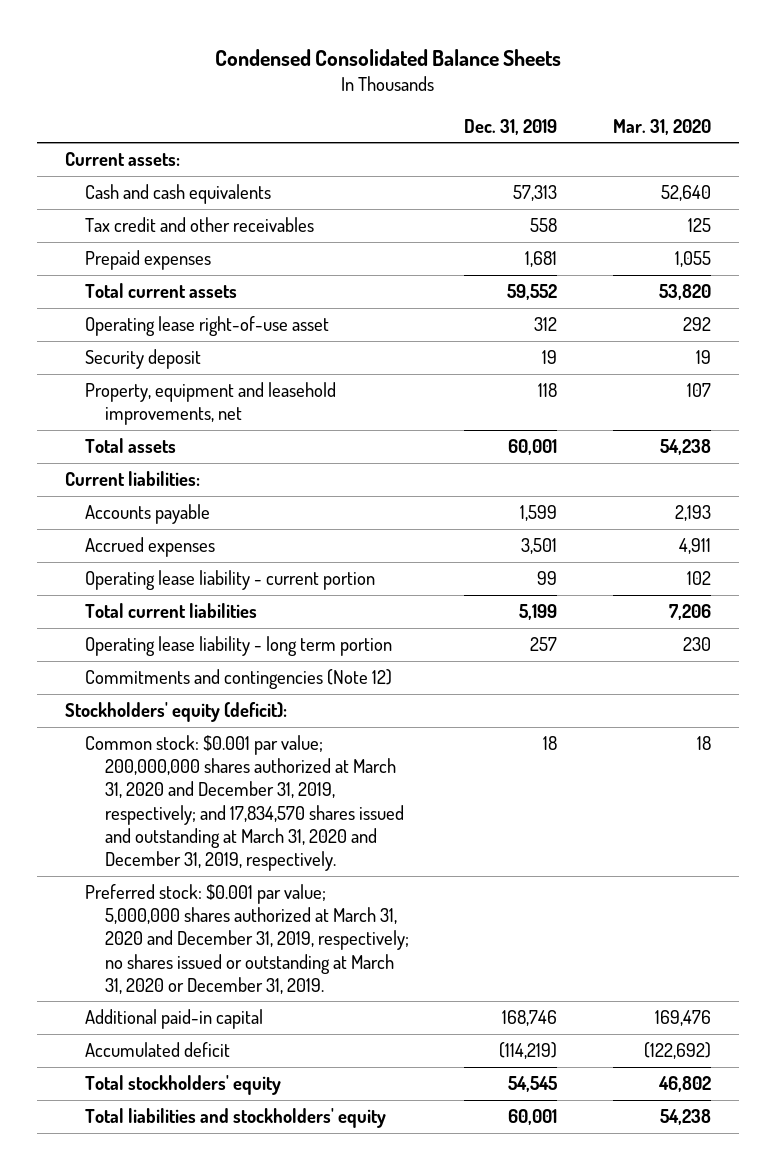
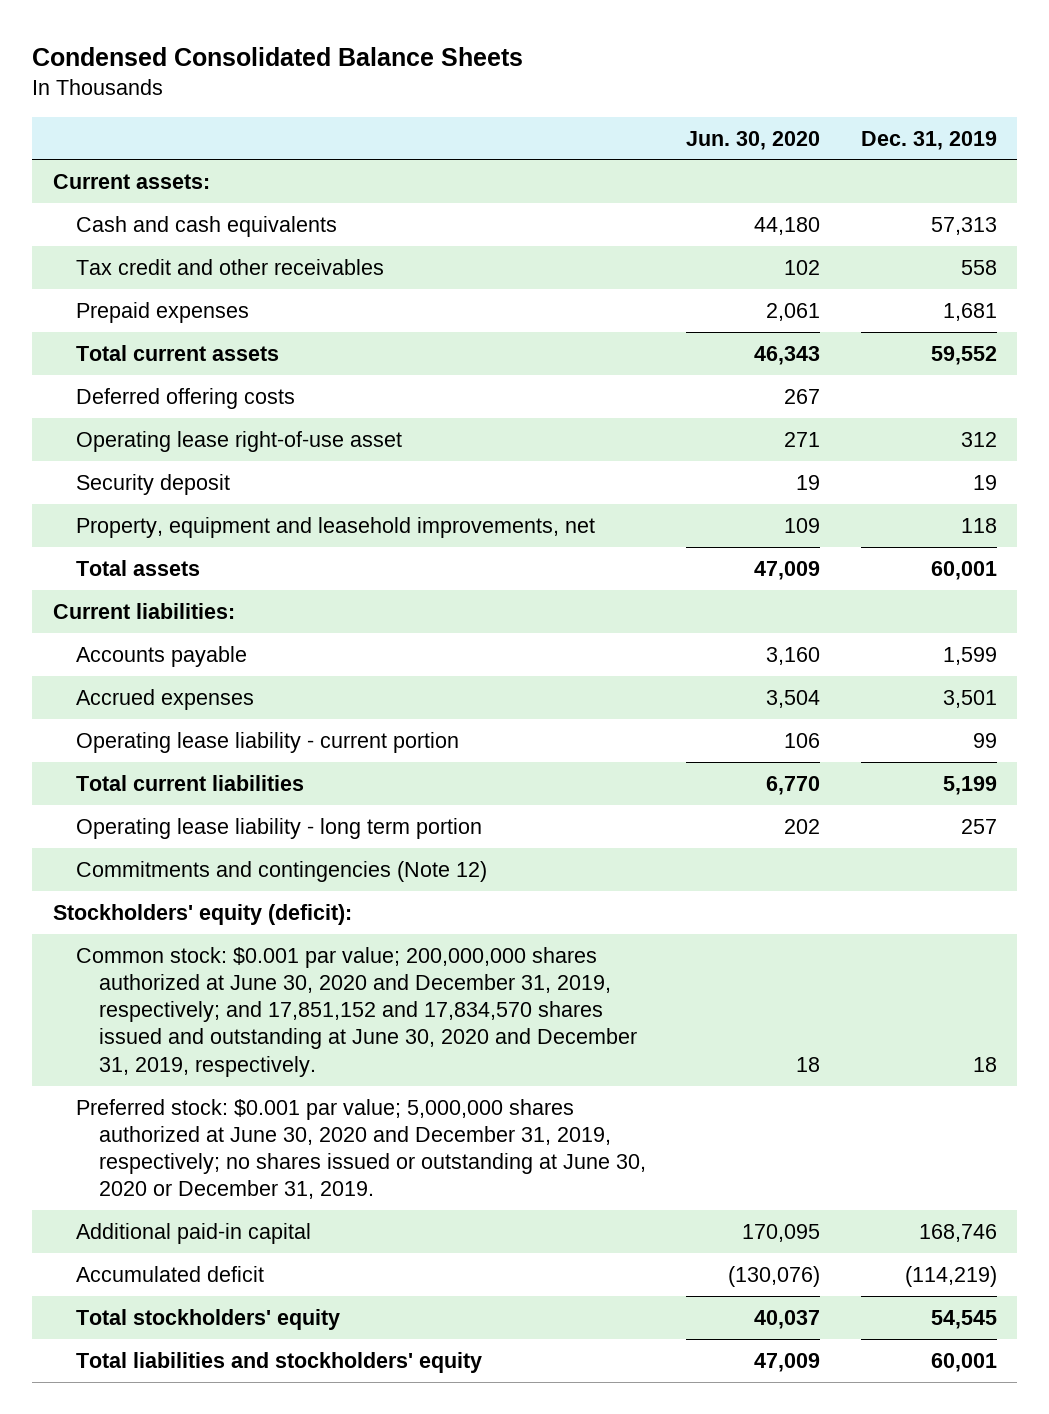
- | Dec. 31, 2019 | Mar. 31, 2020
+ | Jun. 30, 2020 | Dec. 31, 2019
+ Deferred offering costs | 267 |
- Common stock: $0.001 par value; 200,000,000 shares authorized at March 31, 2020 and December 31, 2019, respectively; and 17,834,570 shares issued and outstanding at March 31, 2020 and December 31, 2019, respectively. | 18 | 18
- Preferred stock: $0.001 par value; 5,000,000 shares authorized at March 31, 2020 and December 31, 2019, respectively; no shares issued or outstanding at March 31, 2020 or December 31, 2019.
+ Common stock: $0.001 par value; 200,000,000 shares authorized at June 30, 2020 and December 31, 2019, respectively; and 17,851,152 and 17,834,570 shares issued and outstanding at June 30, 2020 and December 31, 2019, respectively. | 18 | 18
+ Preferred stock: $0.001 par value; 5,000,000 shares authorized at June 30, 2020 and December 31, 2019, respectively; no shares issued or outstanding at June 30, 2020 or December 31, 2019.

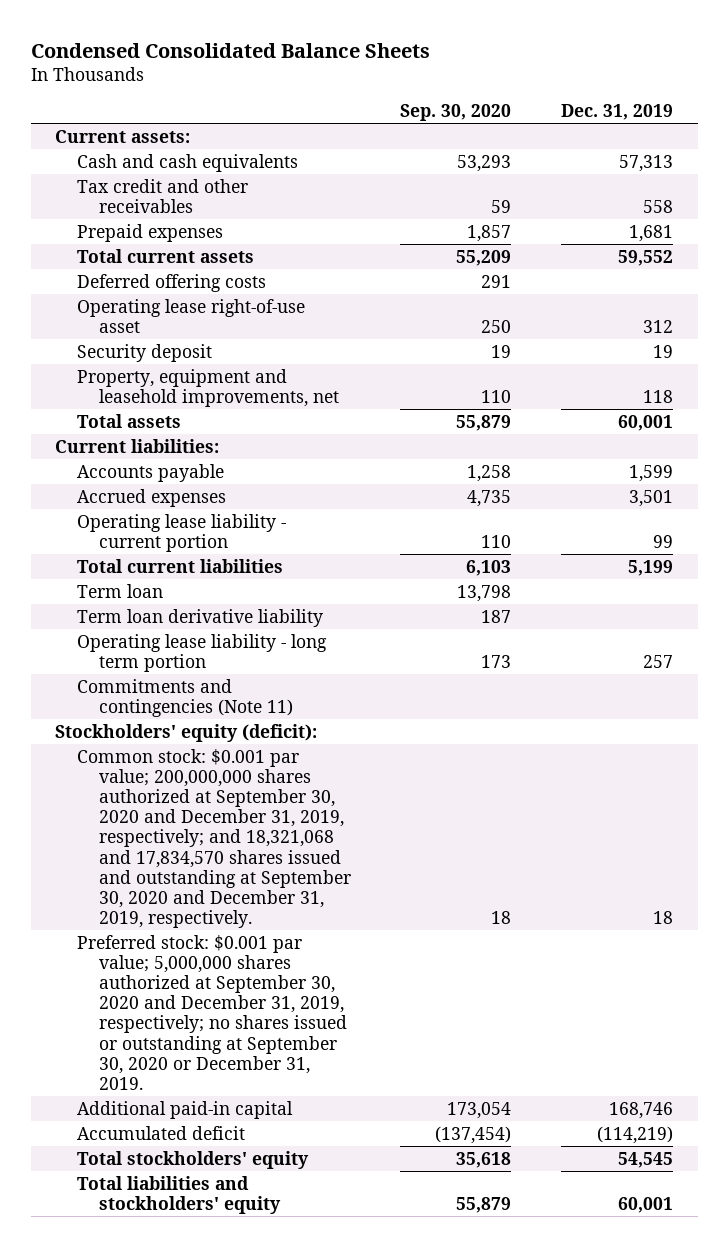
- | Jun. 30, 2020 | Dec. 31, 2019
+ | Sep. 30, 2020 | Dec. 31, 2019
+ Term loan | 13,798 |
+ Term loan derivative liability | 187 |
- Commitments and contingencies (Note 12)
+ Commitments and contingencies (Note 11)
- Common stock: $0.001 par value; 200,000,000 shares authorized at June 30, 2020 and December 31, 2019, respectively; and 17,851,152 and 17,834,570 shares issued and outstanding at June 30, 2020 and December 31, 2019, respectively. | 18 | 18
- Preferred stock: $0.001 par value; 5,000,000 shares authorized at June 30, 2020 and December 31, 2019, respectively; no shares issued or outstanding at June 30, 2020 or December 31, 2019.
+ Common stock: $0.001 par value; 200,000,000 shares authorized at September 30, 2020 and December 31, 2019, respectively; and 18,321,068 and 17,834,570 shares issued and outstanding at September 30, 2020 and December 31, 2019, respectively. | 18 | 18
+ Preferred stock: $0.001 par value; 5,000,000 shares authorized at September 30, 2020 and December 31, 2019, respectively; no shares issued or outstanding at September 30, 2020 or December 31, 2019.

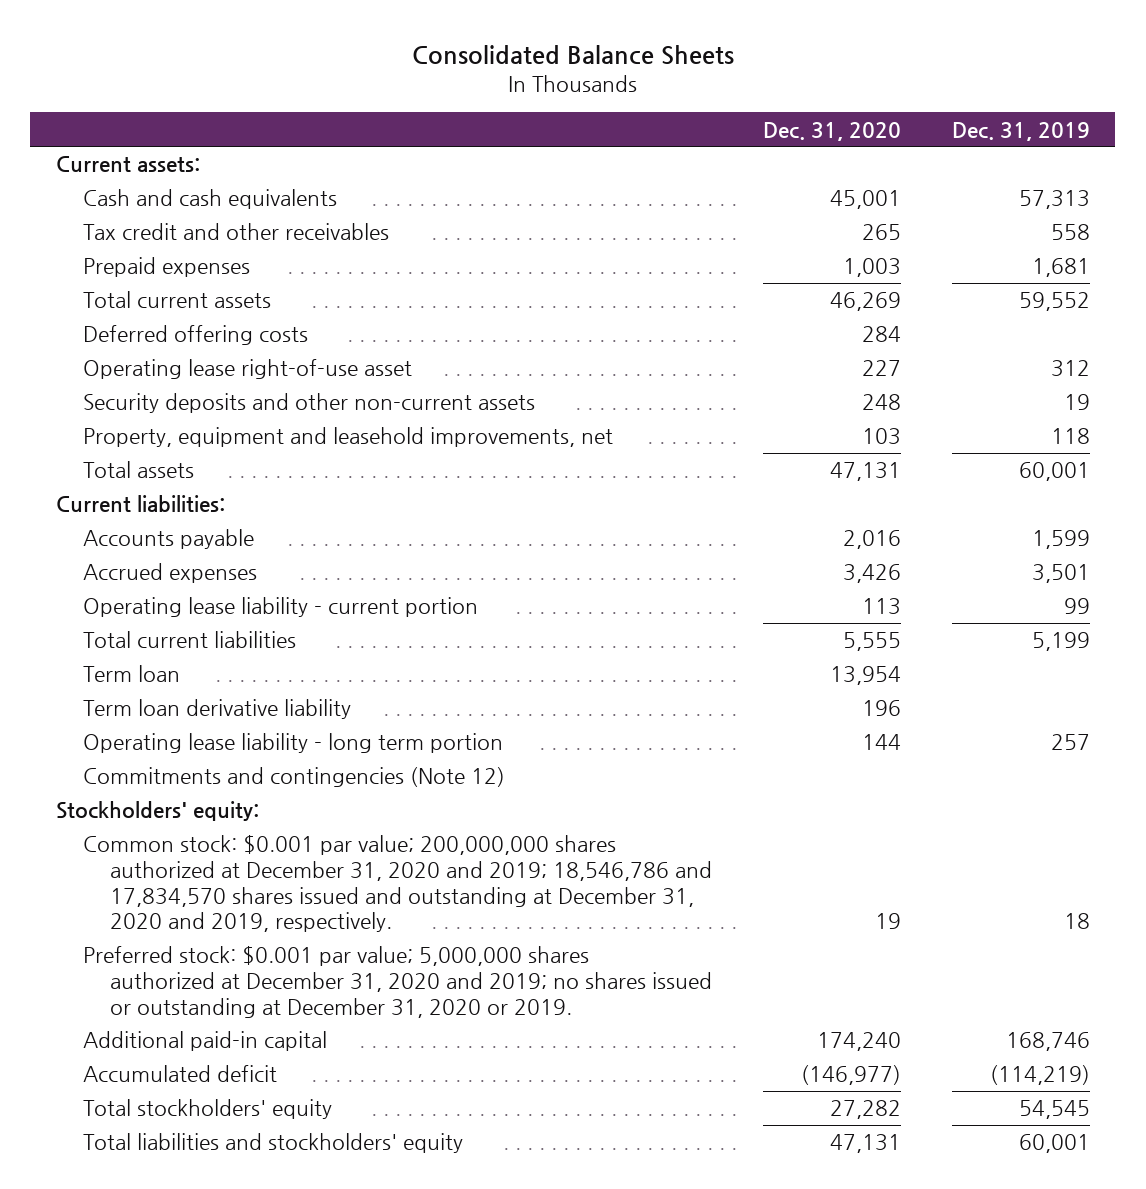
- Condensed Consolidated Balance Sheets
+ Consolidated Balance Sheets
- | Sep. 30, 2020 | Dec. 31, 2019
+ | Dec. 31, 2020 | Dec. 31, 2019
- Security deposit | 19 | 19
+ Security deposits and other non-current assets | 248 | 19
- Commitments and contingencies (Note 11)
- Stockholders' equity (deficit):
- Common stock: $0.001 par value; 200,000,000 shares authorized at September 30, 2020 and December 31, 2019, respectively; and 18,321,068 and 17,834,570 shares issued and outstanding at September 30, 2020 and December 31, 2019, respectively. | 18 | 18
- Preferred stock: $0.001 par value; 5,000,000 shares authorized at September 30, 2020 and December 31, 2019, respectively; no shares issued or outstanding at September 30, 2020 or December 31, 2019.
+ Commitments and contingencies (Note 12)
+ Stockholders' equity:
+ Common stock: $0.001 par value; 200,000,000 shares authorized at December 31, 2020 and 2019; 18,546,786 and 17,834,570 shares issued and outstanding at December 31, 2020 and 2019, respectively. | 19 | 18
+ Preferred stock: $0.001 par value; 5,000,000 shares authorized at December 31, 2020 and 2019; no shares issued or outstanding at December 31, 2020 or 2019.

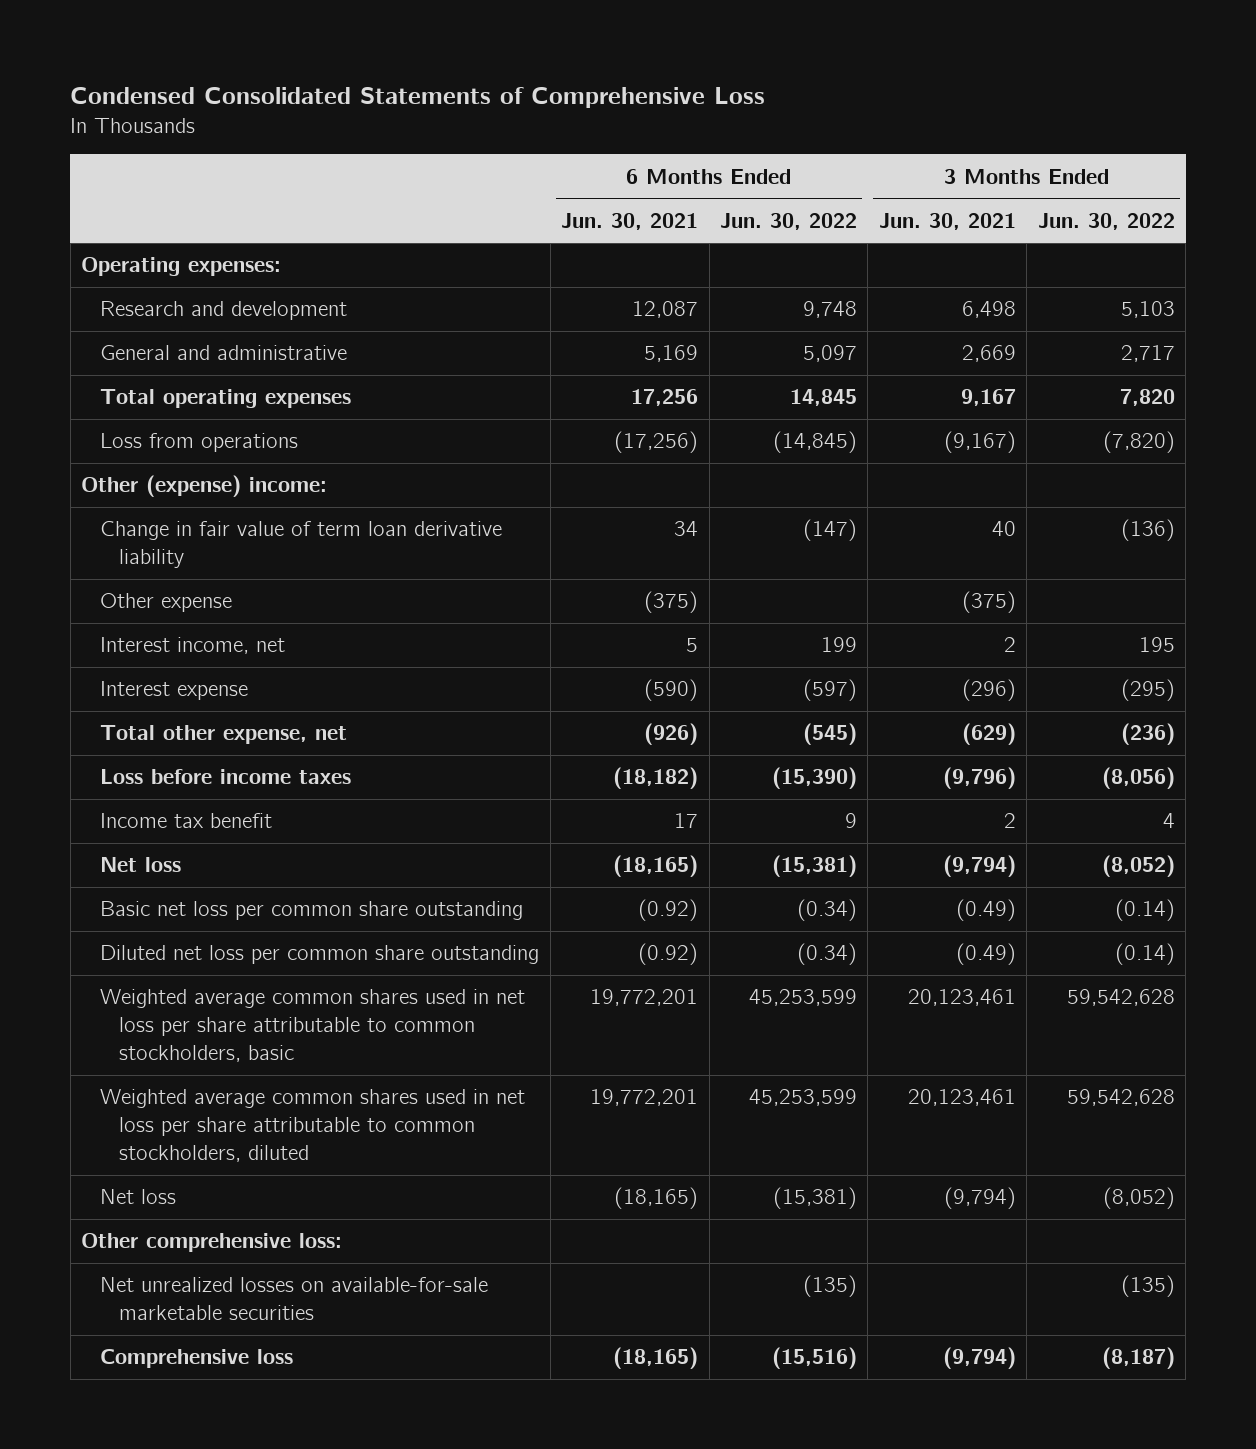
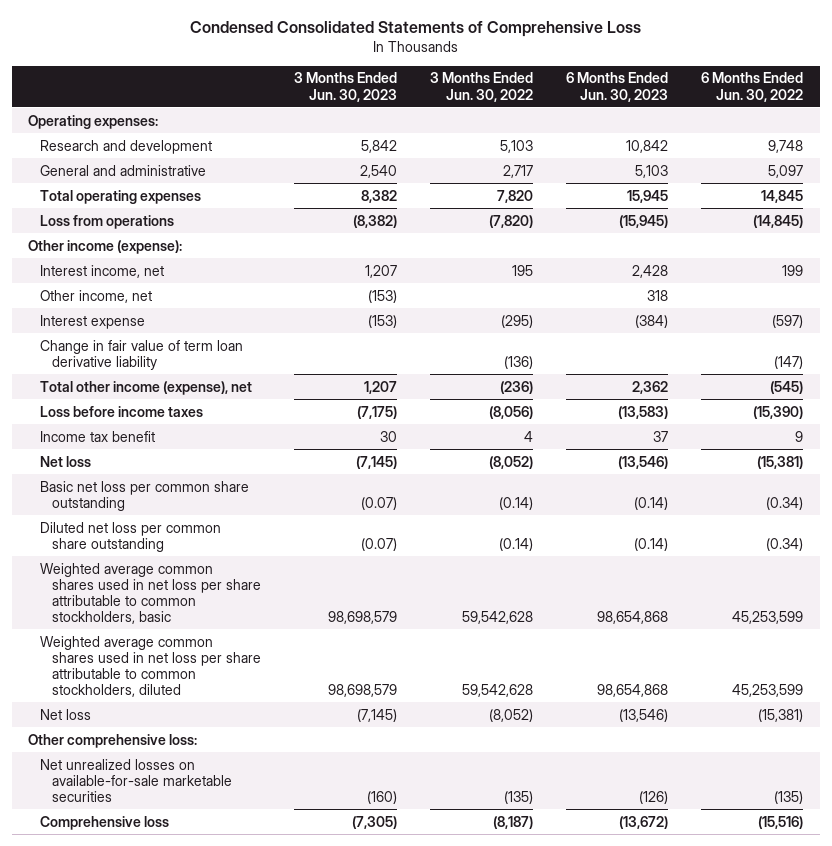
- | 6 Months Ended Jun. 30, 2021 | 6 Months Ended Jun. 30, 2022 | 3 Months Ended Jun. 30, 2021 | 3 Months Ended Jun. 30, 2022
+ | 3 Months Ended Jun. 30, 2023 | 3 Months Ended Jun. 30, 2022 | 6 Months Ended Jun. 30, 2023 | 6 Months Ended Jun. 30, 2022
- Other (expense) income:
- Other expense | (375) | | (375) |
+ Other income (expense):
+ Other income, net | (153) | | 318 |
- Total other expense, net | (926) | (545) | (629) | (236)
moved down: Change in fair value of term loan derivative liability | | (136) | | (147)
+ Total other income (expense), net | 1,207 | (236) | 2,362 | (545)

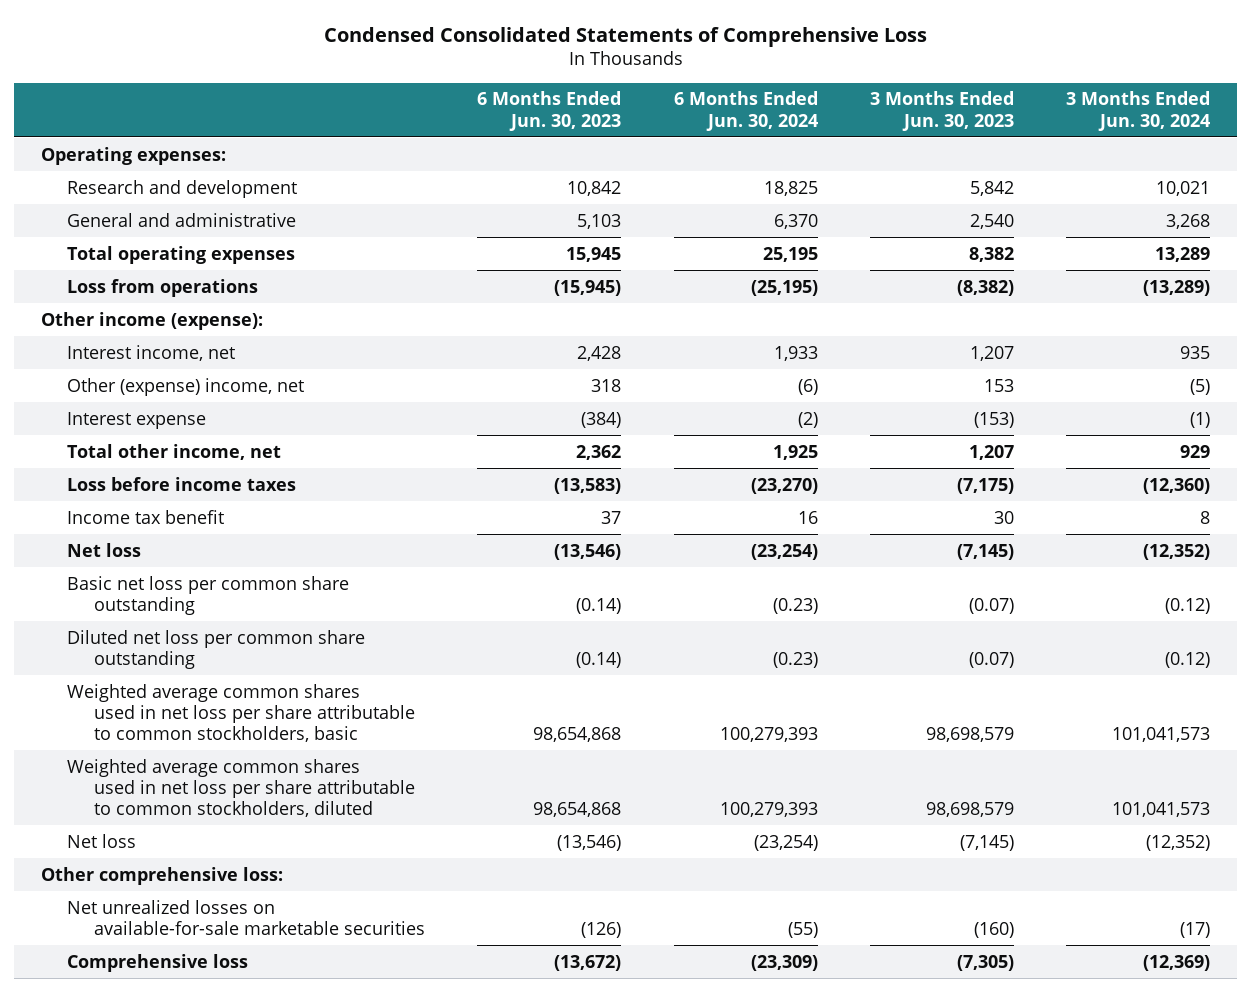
- | 3 Months Ended Jun. 30, 2023 | 3 Months Ended Jun. 30, 2022 | 6 Months Ended Jun. 30, 2023 | 6 Months Ended Jun. 30, 2022
+ | 6 Months Ended Jun. 30, 2023 | 6 Months Ended Jun. 30, 2024 | 3 Months Ended Jun. 30, 2023 | 3 Months Ended Jun. 30, 2024
- Other income, net | (153) | | 318 |
+ Other (expense) income, net | 318 | (6) | 153 | (5)
- Change in fair value of term loan derivative liability | | (136) | | (147)
- Total other income (expense), net | 1,207 | (236) | 2,362 | (545)
+ Total other income, net | 2,362 | 1,925 | 1,207 | 929

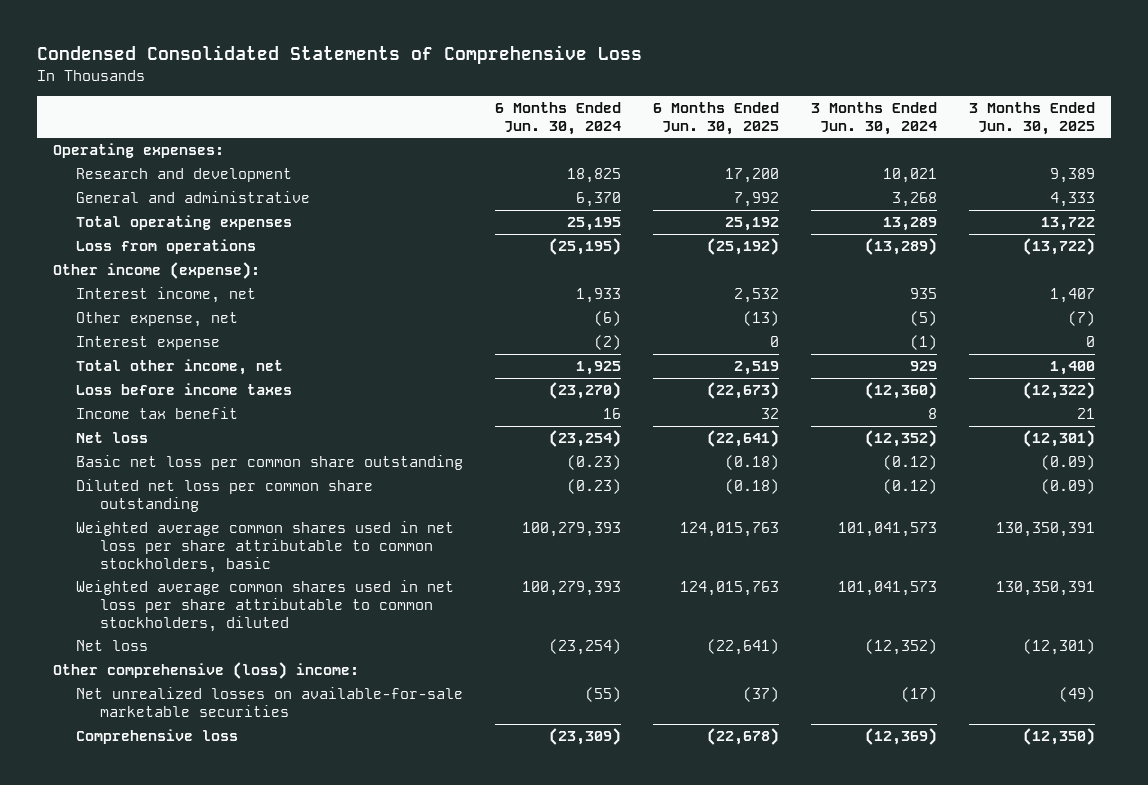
- | 6 Months Ended Jun. 30, 2023 | 6 Months Ended Jun. 30, 2024 | 3 Months Ended Jun. 30, 2023 | 3 Months Ended Jun. 30, 2024
+ | 6 Months Ended Jun. 30, 2024 | 6 Months Ended Jun. 30, 2025 | 3 Months Ended Jun. 30, 2024 | 3 Months Ended Jun. 30, 2025
- Other (expense) income, net | 318 | (6) | 153 | (5)
+ Other expense, net | (6) | (13) | (5) | (7)
- Other comprehensive loss:
+ Other comprehensive (loss) income:

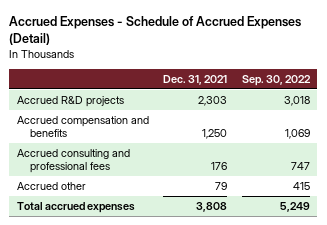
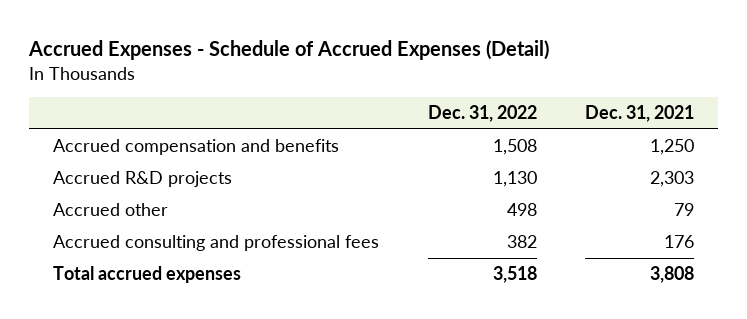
- | Dec. 31, 2021 | Sep. 30, 2022
+ | Dec. 31, 2022 | Dec. 31, 2021
moved down: Accrued R&D projects | 1,130 | 2,303
moved down: Accrued consulting and professional fees | 382 | 176

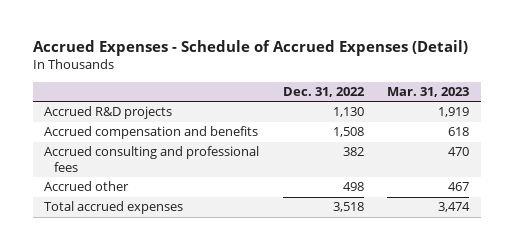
- | Dec. 31, 2022 | Dec. 31, 2021
+ | Dec. 31, 2022 | Mar. 31, 2023
moved down: Accrued compensation and benefits | 1,508 | 618
moved down: Accrued other | 498 | 467

